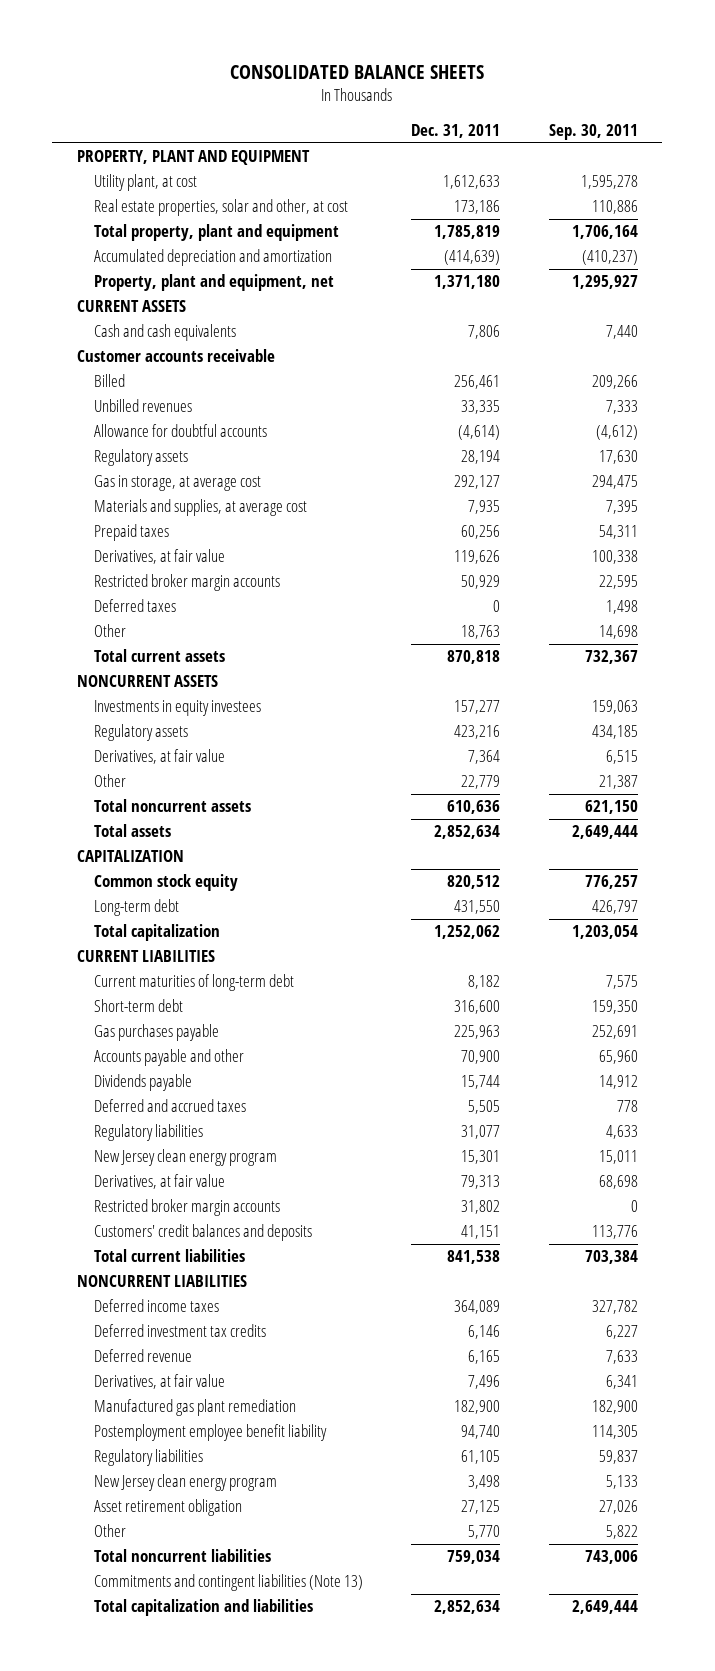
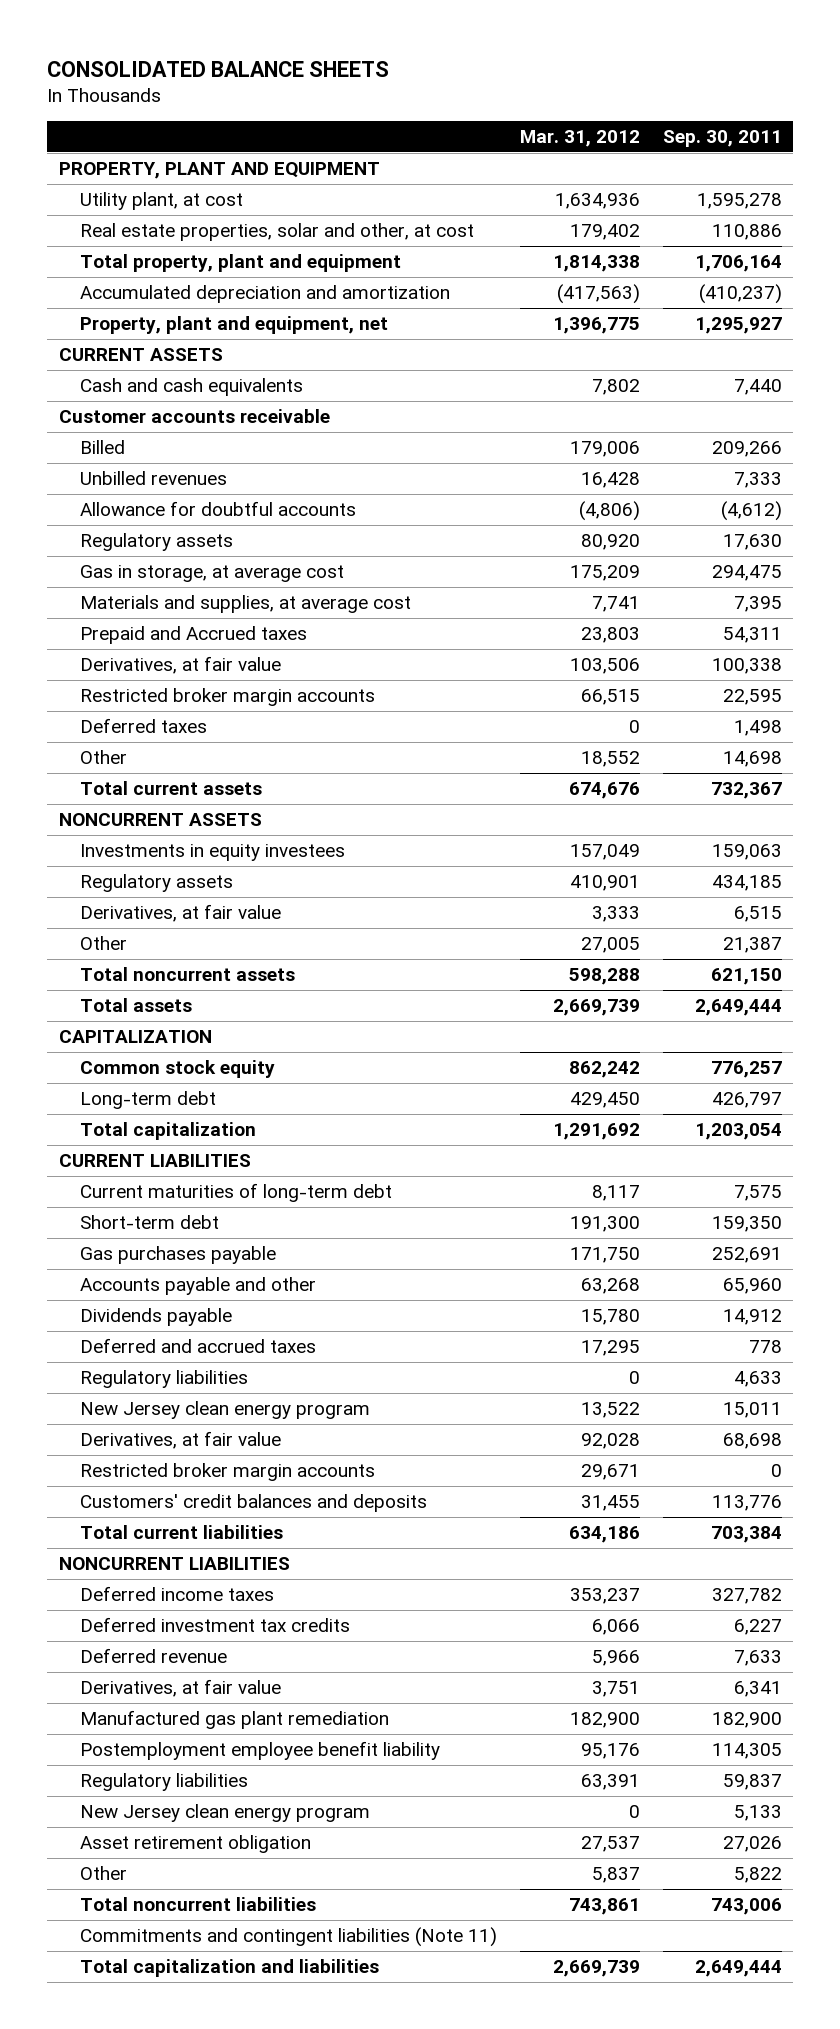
- | Dec. 31, 2011 | Sep. 30, 2011
+ | Mar. 31, 2012 | Sep. 30, 2011
- Prepaid taxes | 60,256 | 54,311
+ Prepaid and Accrued taxes | 23,803 | 54,311
- Commitments and contingent liabilities (Note 13)
+ Commitments and contingent liabilities (Note 11)

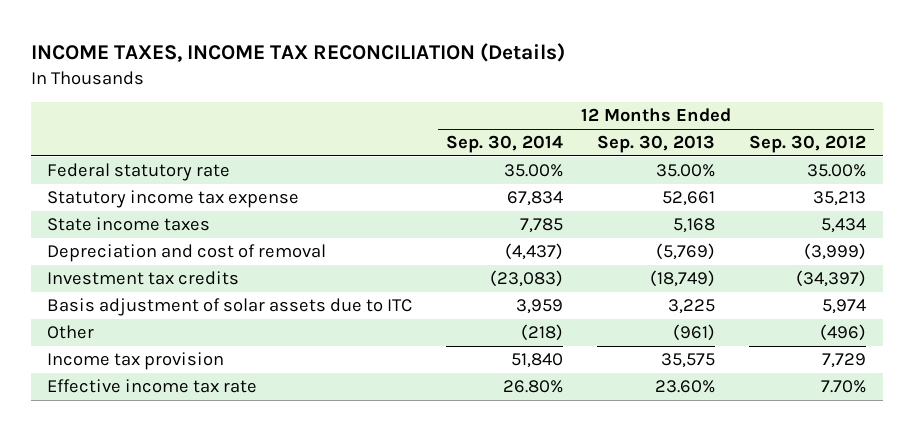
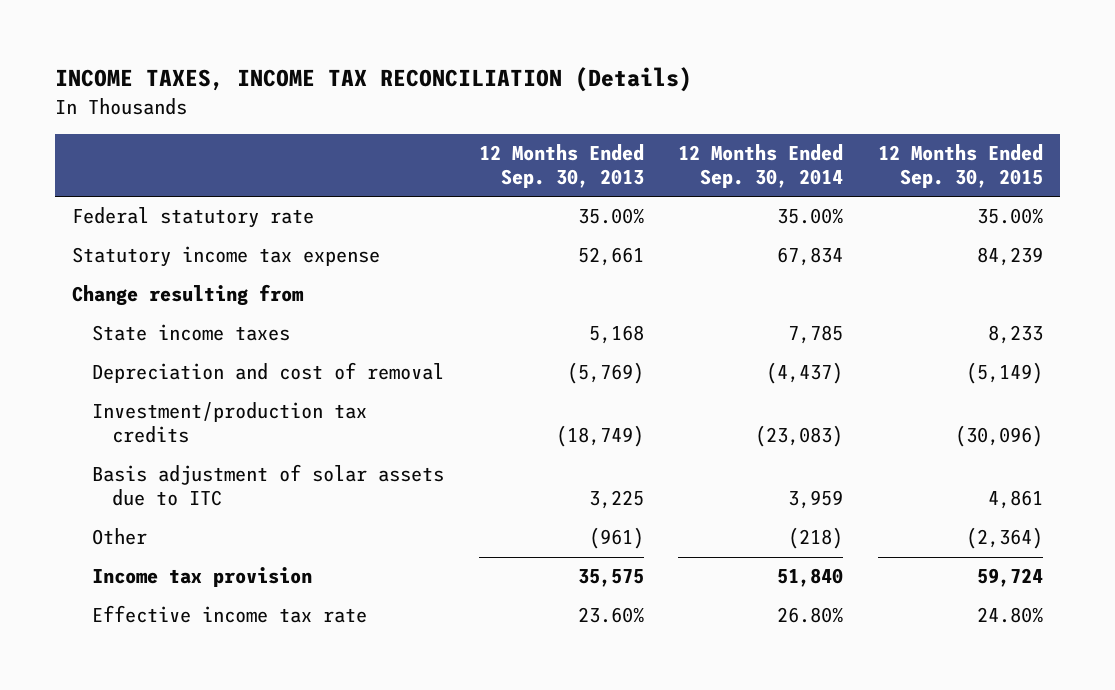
- | 12 Months Ended Sep. 30, 2014 | 12 Months Ended Sep. 30, 2013 | 12 Months Ended Sep. 30, 2012
+ | 12 Months Ended Sep. 30, 2013 | 12 Months Ended Sep. 30, 2014 | 12 Months Ended Sep. 30, 2015
+ Change resulting from
- Investment tax credits | (23,083) | (18,749) | (34,397)
+ Investment/production tax credits | (18,749) | (23,083) | (30,096)

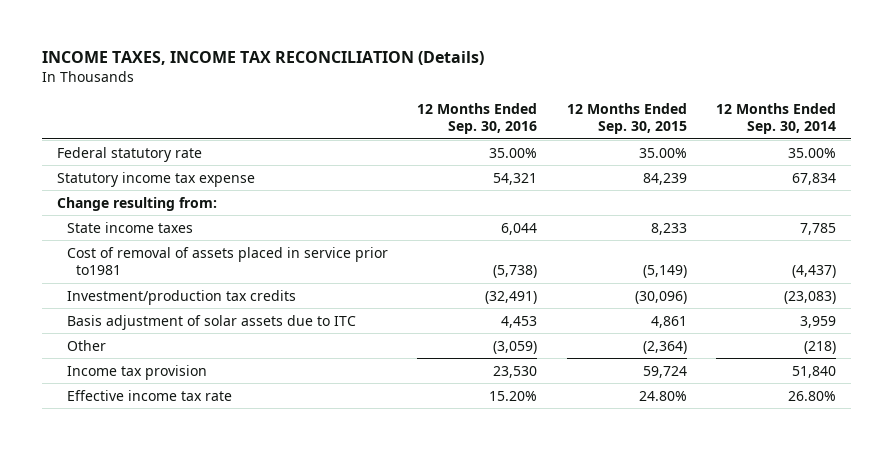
- | 12 Months Ended Sep. 30, 2013 | 12 Months Ended Sep. 30, 2014 | 12 Months Ended Sep. 30, 2015
+ | 12 Months Ended Sep. 30, 2016 | 12 Months Ended Sep. 30, 2015 | 12 Months Ended Sep. 30, 2014
- Change resulting from
+ Change resulting from:
- Depreciation and cost of removal | (5,769) | (4,437) | (5,149)
+ Cost of removal of assets placed in service prior to1981 | (5,738) | (5,149) | (4,437)

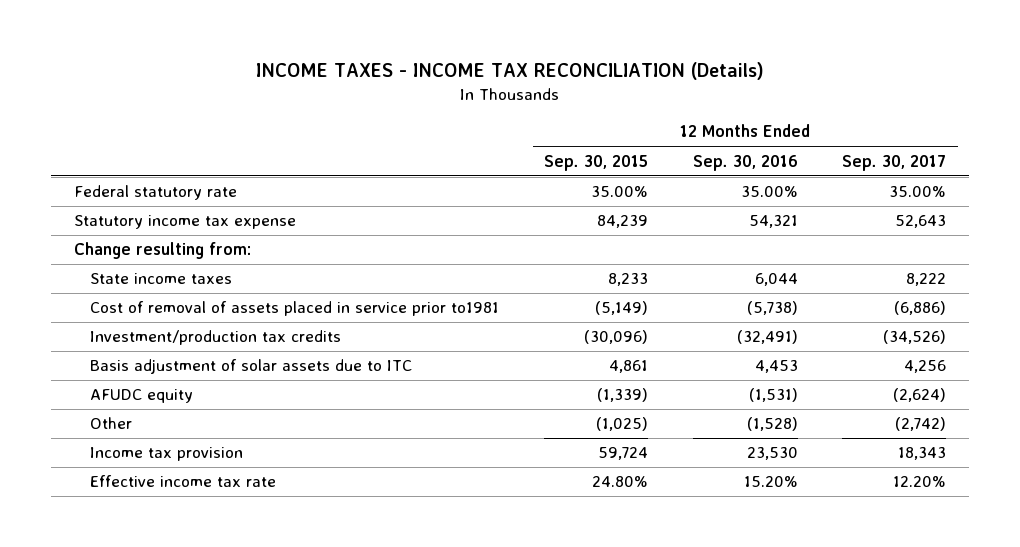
- INCOME TAXES, INCOME TAX RECONCILIATION (Details)
+ INCOME TAXES - INCOME TAX RECONCILIATION (Details)
- | 12 Months Ended Sep. 30, 2016 | 12 Months Ended Sep. 30, 2015 | 12 Months Ended Sep. 30, 2014
+ | 12 Months Ended Sep. 30, 2015 | 12 Months Ended Sep. 30, 2016 | 12 Months Ended Sep. 30, 2017
- Other | (3,059) | (2,364) | (218)
+ AFUDC equity | (1,339) | (1,531) | (2,624)
+ Other | (1,025) | (1,528) | (2,742)

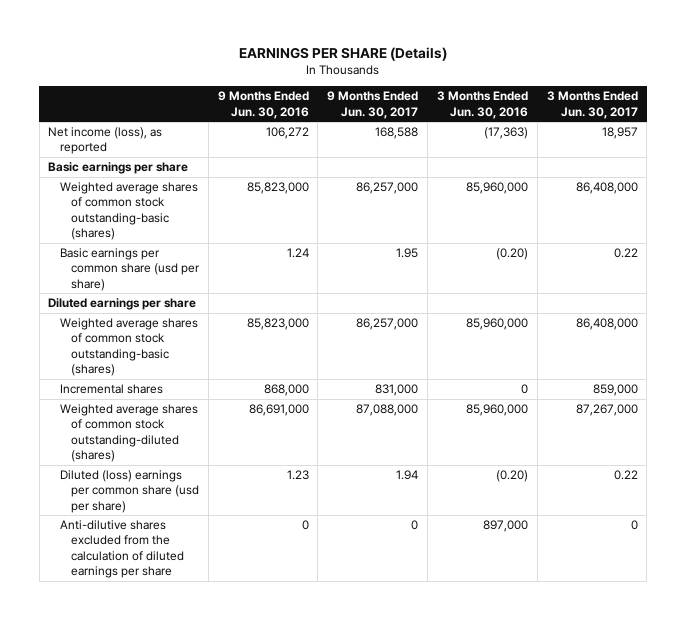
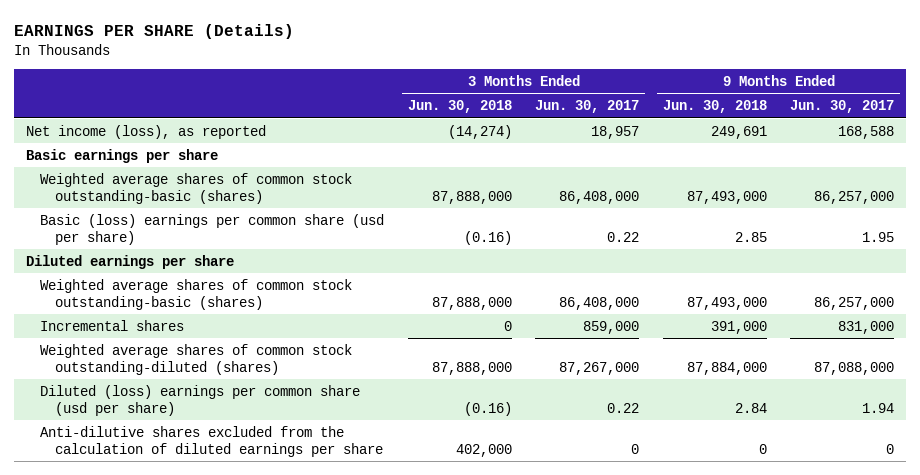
- | 9 Months Ended Jun. 30, 2016 | 9 Months Ended Jun. 30, 2017 | 3 Months Ended Jun. 30, 2016 | 3 Months Ended Jun. 30, 2017
+ | 3 Months Ended Jun. 30, 2018 | 3 Months Ended Jun. 30, 2017 | 9 Months Ended Jun. 30, 2018 | 9 Months Ended Jun. 30, 2017
- Basic earnings per common share (usd per share) | 1.24 | 1.95 | (0.20) | 0.22
+ Basic (loss) earnings per common share (usd per share) | (0.16) | 0.22 | 2.85 | 1.95

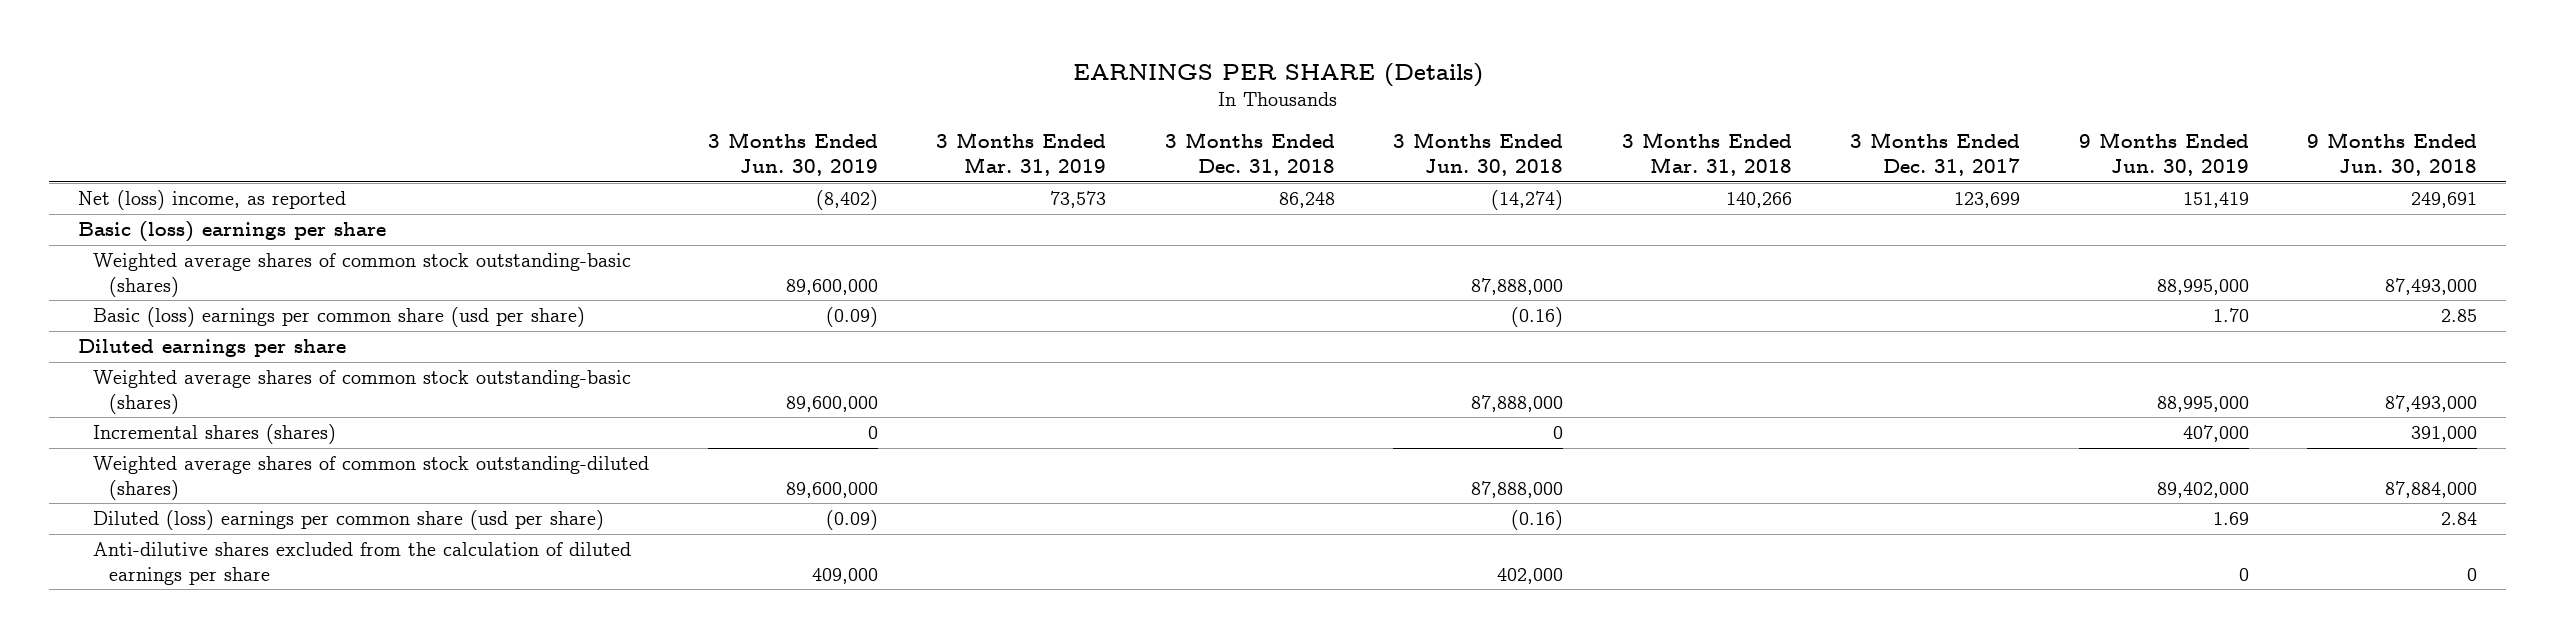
- | 3 Months Ended Jun. 30, 2018 | 3 Months Ended Jun. 30, 2017 | 9 Months Ended Jun. 30, 2018 | 9 Months Ended Jun. 30, 2017
+ | 3 Months Ended Jun. 30, 2019 | 3 Months Ended Mar. 31, 2019 | 3 Months Ended Dec. 31, 2018 | 3 Months Ended Jun. 30, 2018 | 3 Months Ended Mar. 31, 2018 | 3 Months Ended Dec. 31, 2017 | 9 Months Ended Jun. 30, 2019 | 9 Months Ended Jun. 30, 2018
- Net income (loss), as reported | (14,274) | 18,957 | 249,691 | 168,588
- Basic earnings per share
+ Net (loss) income, as reported | (8,402) | 73,573 | 86,248 | (14,274) | 140,266 | 123,699 | 151,419 | 249,691
+ Basic (loss) earnings per share
- Incremental shares | 0 | 859,000 | 391,000 | 831,000
+ Incremental shares (shares) | 0 | | | 0 | | | 407,000 | 391,000

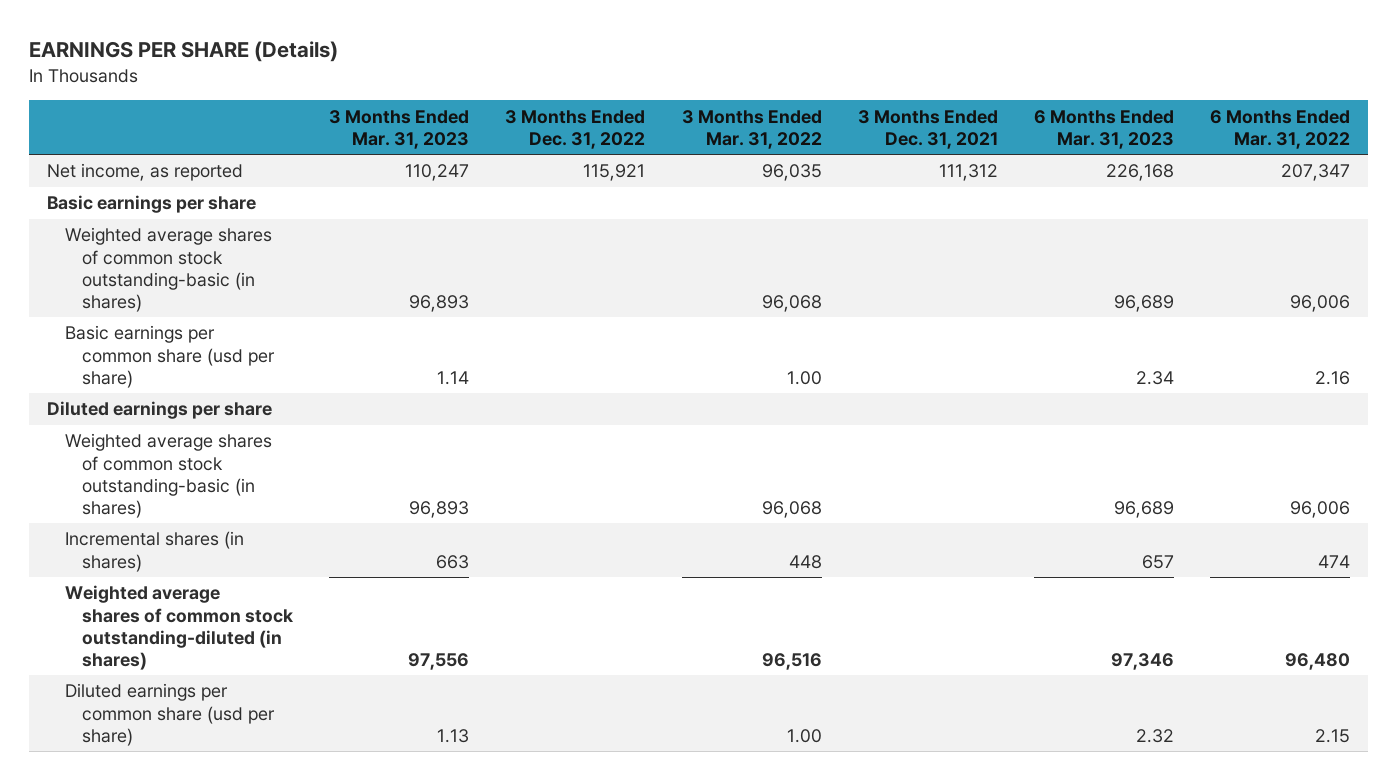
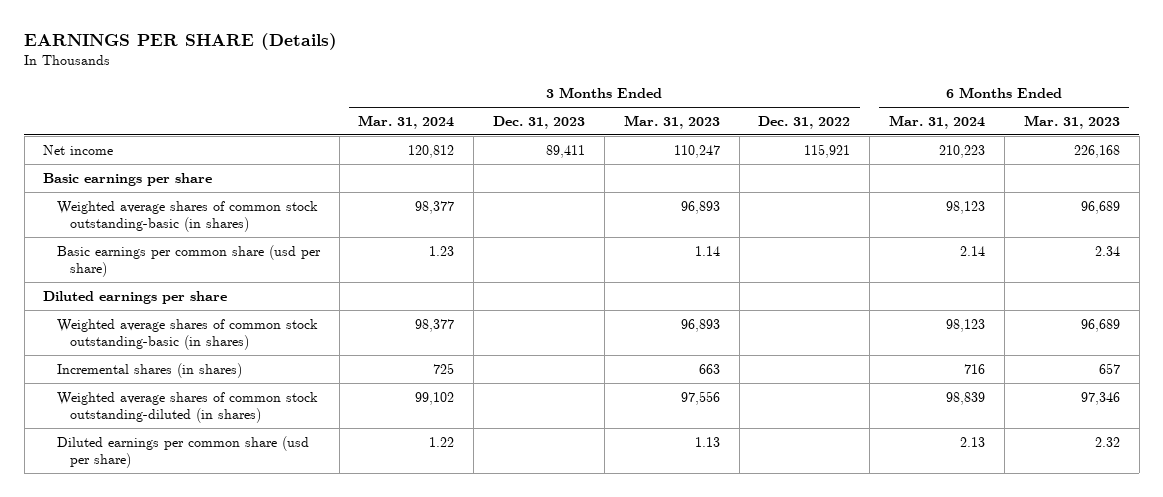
- | 3 Months Ended Mar. 31, 2023 | 3 Months Ended Dec. 31, 2022 | 3 Months Ended Mar. 31, 2022 | 3 Months Ended Dec. 31, 2021 | 6 Months Ended Mar. 31, 2023 | 6 Months Ended Mar. 31, 2022
+ | 3 Months Ended Mar. 31, 2024 | 3 Months Ended Dec. 31, 2023 | 3 Months Ended Mar. 31, 2023 | 3 Months Ended Dec. 31, 2022 | 6 Months Ended Mar. 31, 2024 | 6 Months Ended Mar. 31, 2023
- Net income, as reported | 110,247 | 115,921 | 96,035 | 111,312 | 226,168 | 207,347
+ Net income | 120,812 | 89,411 | 110,247 | 115,921 | 210,223 | 226,168

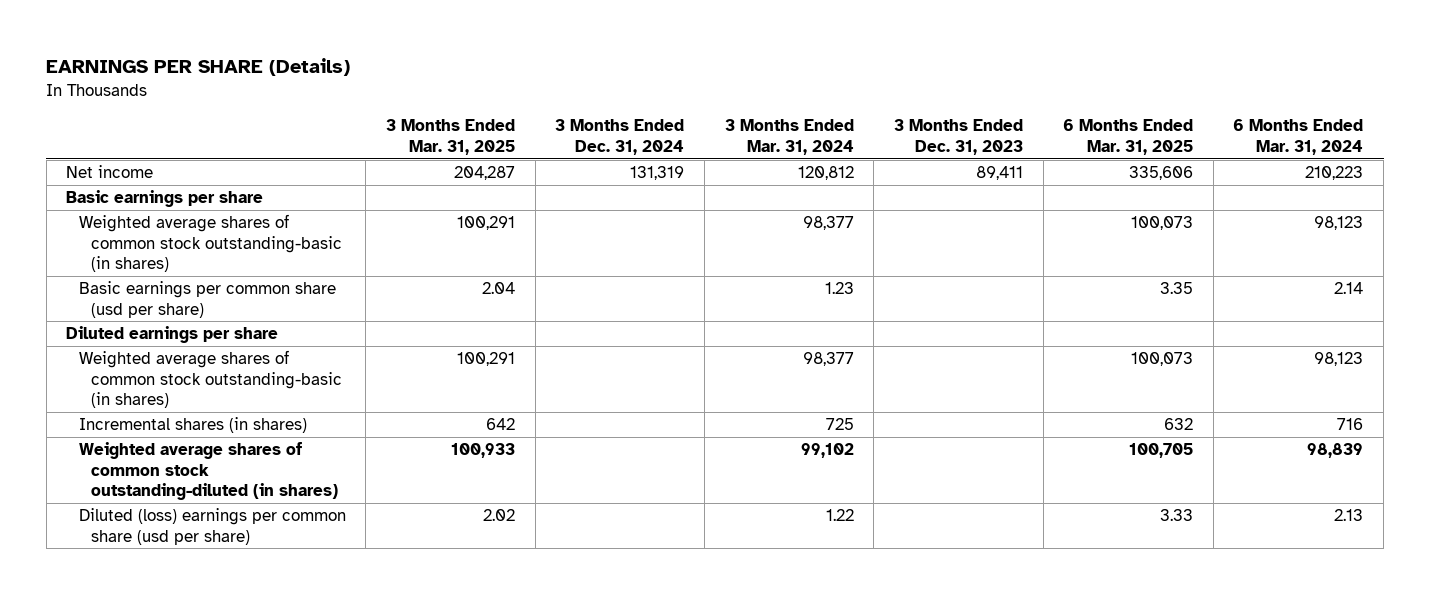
- | 3 Months Ended Mar. 31, 2024 | 3 Months Ended Dec. 31, 2023 | 3 Months Ended Mar. 31, 2023 | 3 Months Ended Dec. 31, 2022 | 6 Months Ended Mar. 31, 2024 | 6 Months Ended Mar. 31, 2023
+ | 3 Months Ended Mar. 31, 2025 | 3 Months Ended Dec. 31, 2024 | 3 Months Ended Mar. 31, 2024 | 3 Months Ended Dec. 31, 2023 | 6 Months Ended Mar. 31, 2025 | 6 Months Ended Mar. 31, 2024
- Diluted earnings per common share (usd per share) | 1.22 | | 1.13 | | 2.13 | 2.32
+ Diluted (loss) earnings per common share (usd per share) | 2.02 | | 1.22 | | 3.33 | 2.13

